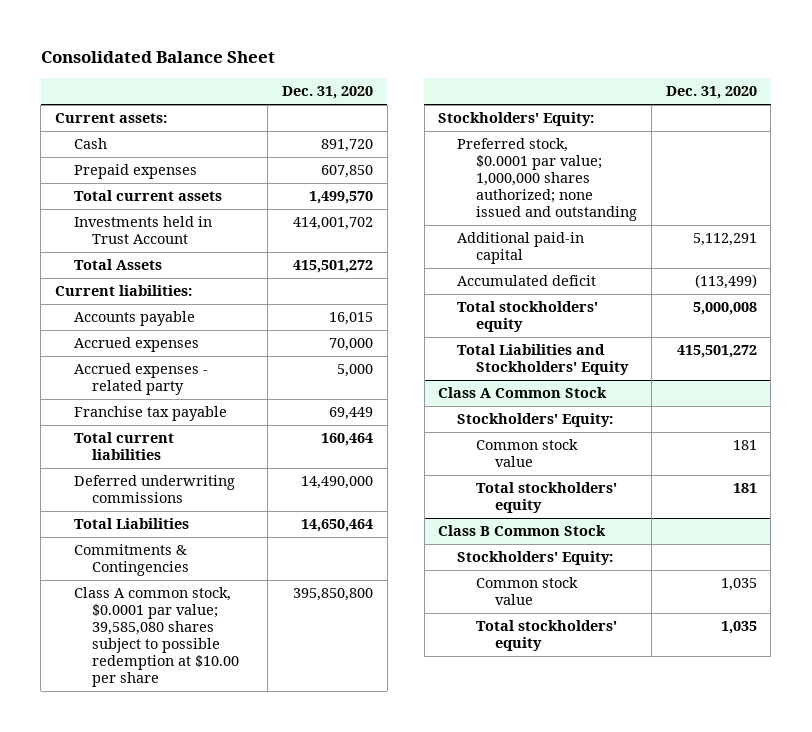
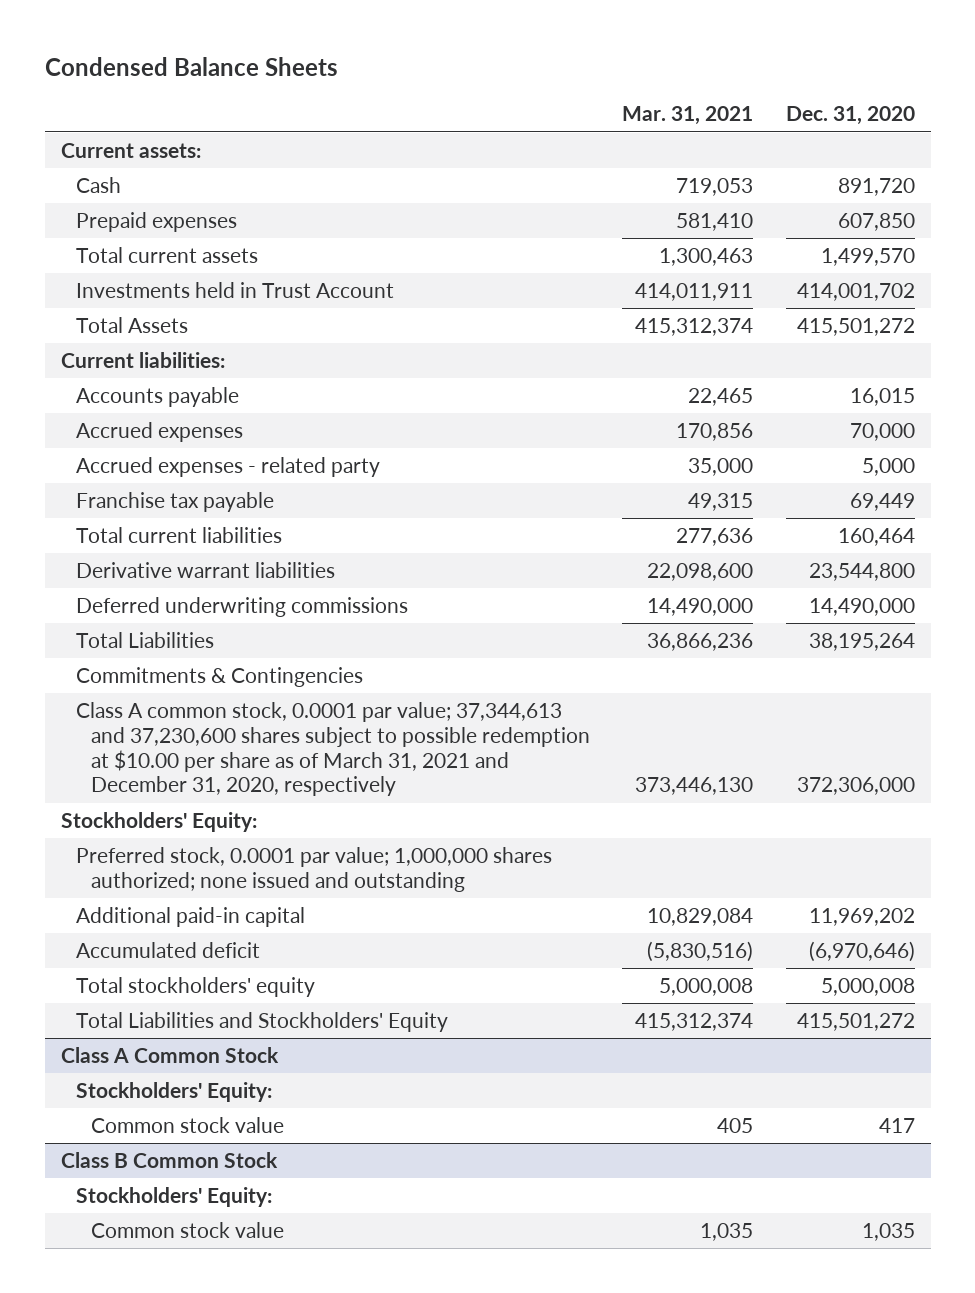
- Consolidated Balance Sheet
+ Condensed Balance Sheets
- | Dec. 31, 2020
+ | Mar. 31, 2021 | Dec. 31, 2020
+ Derivative warrant liabilities | 22,098,600 | 23,544,800
- Total Liabilities | 14,650,464
+ Total Liabilities | 36,866,236 | 38,195,264
- Class A common stock, $0.0001 par value; 39,585,080 shares subject to possible redemption at $10.00 per share | 395,850,800
+ Class A common stock, 0.0001 par value; 37,344,613 and 37,230,600 shares subject to possible redemption at $10.00 per share as of March 31, 2021 and December 31, 2020, respectively | 373,446,130 | 372,306,000
- Preferred stock, $0.0001 par value; 1,000,000 shares authorized; none issued and outstanding
- Additional paid-in capital | 5,112,291
- Accumulated deficit | (113,499)
+ Preferred stock, 0.0001 par value; 1,000,000 shares authorized; none issued and outstanding
+ Additional paid-in capital | 10,829,084 | 11,969,202
+ Accumulated deficit | (5,830,516) | (6,970,646)
@ Class A Common Stock
- Common stock value | 181
- Total stockholders' equity | 181
+ Common stock value | 405 | 417
@ Class B Common Stock
- Total stockholders' equity | 1,035

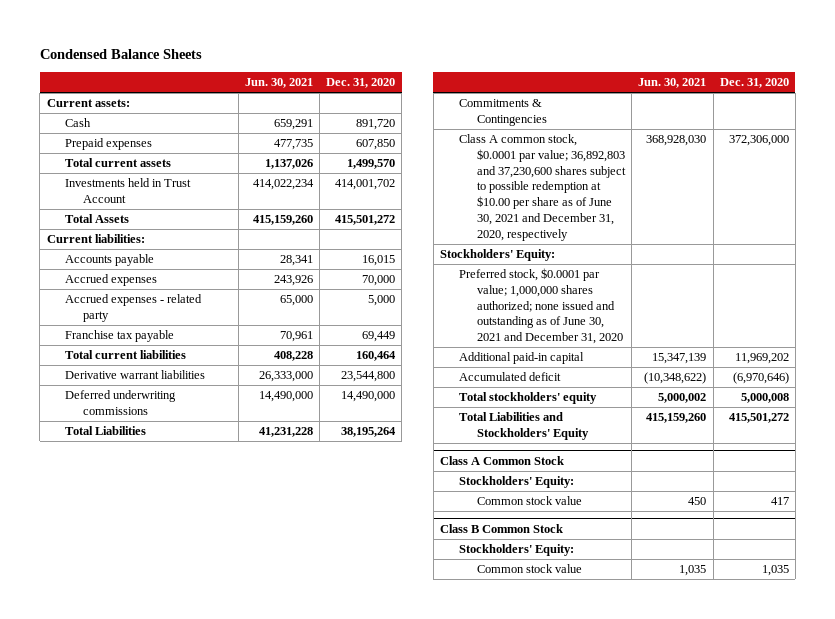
- | Mar. 31, 2021 | Dec. 31, 2020
+ | Jun. 30, 2021 | Dec. 31, 2020
- Class A common stock, 0.0001 par value; 37,344,613 and 37,230,600 shares subject to possible redemption at $10.00 per share as of March 31, 2021 and December 31, 2020, respectively | 373,446,130 | 372,306,000
+ Class A common stock, $0.0001 par value; 36,892,803 and 37,230,600 shares subject to possible redemption at $10.00 per share as of June 30, 2021 and December 31, 2020, respectively | 368,928,030 | 372,306,000
- Preferred stock, 0.0001 par value; 1,000,000 shares authorized; none issued and outstanding
+ Preferred stock, $0.0001 par value; 1,000,000 shares authorized; none issued and outstanding as of June 30, 2021 and December 31, 2020

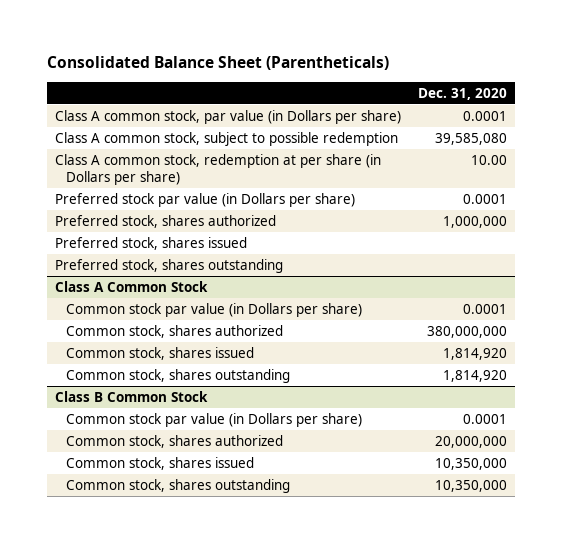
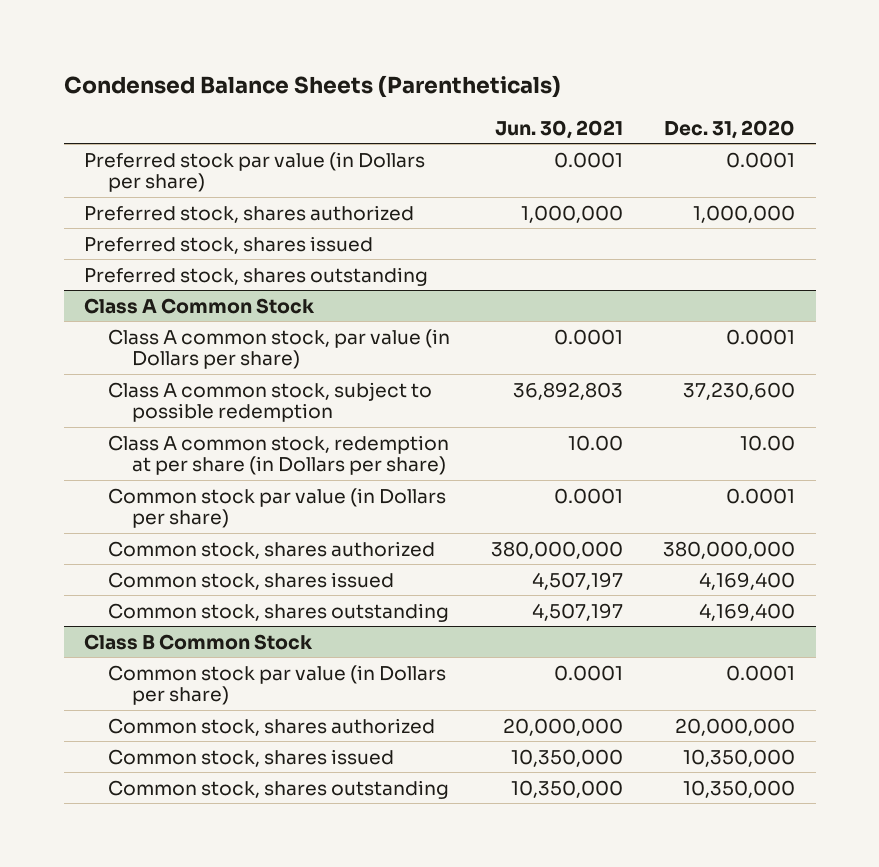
- Consolidated Balance Sheet (Parentheticals)
+ Condensed Balance Sheets (Parentheticals)
- | Dec. 31, 2020
+ | Jun. 30, 2021 | Dec. 31, 2020
- Class A common stock, par value (in Dollars per share) | 0.0001
- Class A common stock, subject to possible redemption | 39,585,080
- Class A common stock, redemption at per share (in Dollars per share) | 10.00
@ Class A Common Stock
+ Class A common stock, par value (in Dollars per share) | 0.0001 | 0.0001
+ Class A common stock, subject to possible redemption | 36,892,803 | 37,230,600
+ Class A common stock, redemption at per share (in Dollars per share) | 10.00 | 10.00
- Common stock, shares issued | 1,814,920
- Common stock, shares outstanding | 1,814,920
+ Common stock, shares issued | 4,507,197 | 4,169,400
+ Common stock, shares outstanding | 4,507,197 | 4,169,400

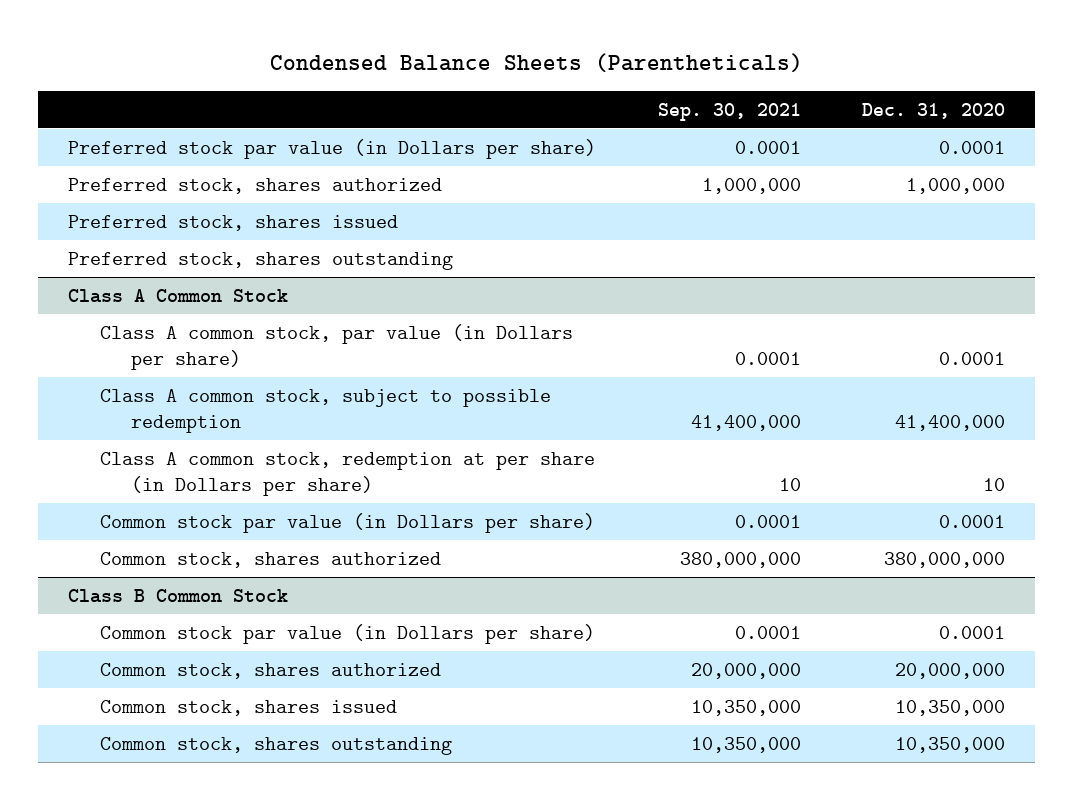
- | Jun. 30, 2021 | Dec. 31, 2020
+ | Sep. 30, 2021 | Dec. 31, 2020
@ Class A Common Stock
- Class A common stock, subject to possible redemption | 36,892,803 | 37,230,600
- Class A common stock, redemption at per share (in Dollars per share) | 10.00 | 10.00
+ Class A common stock, subject to possible redemption | 41,400,000 | 41,400,000
+ Class A common stock, redemption at per share (in Dollars per share) | 10 | 10
- Common stock, shares issued | 4,507,197 | 4,169,400
- Common stock, shares outstanding | 4,507,197 | 4,169,400

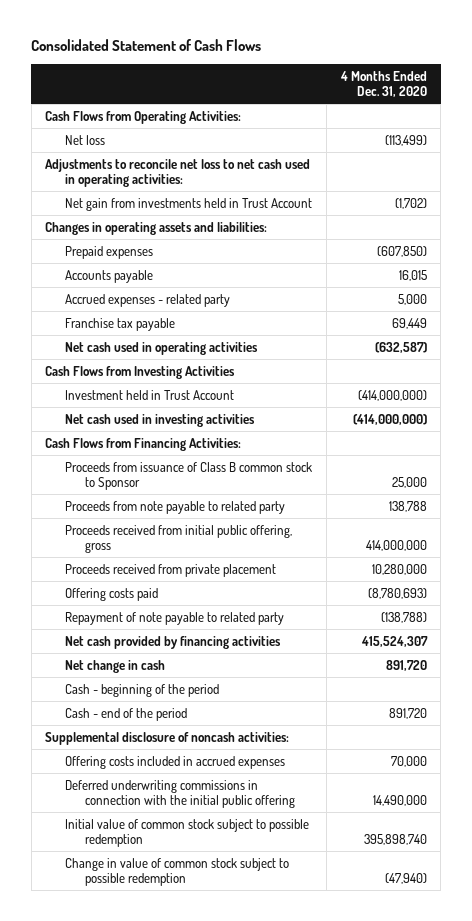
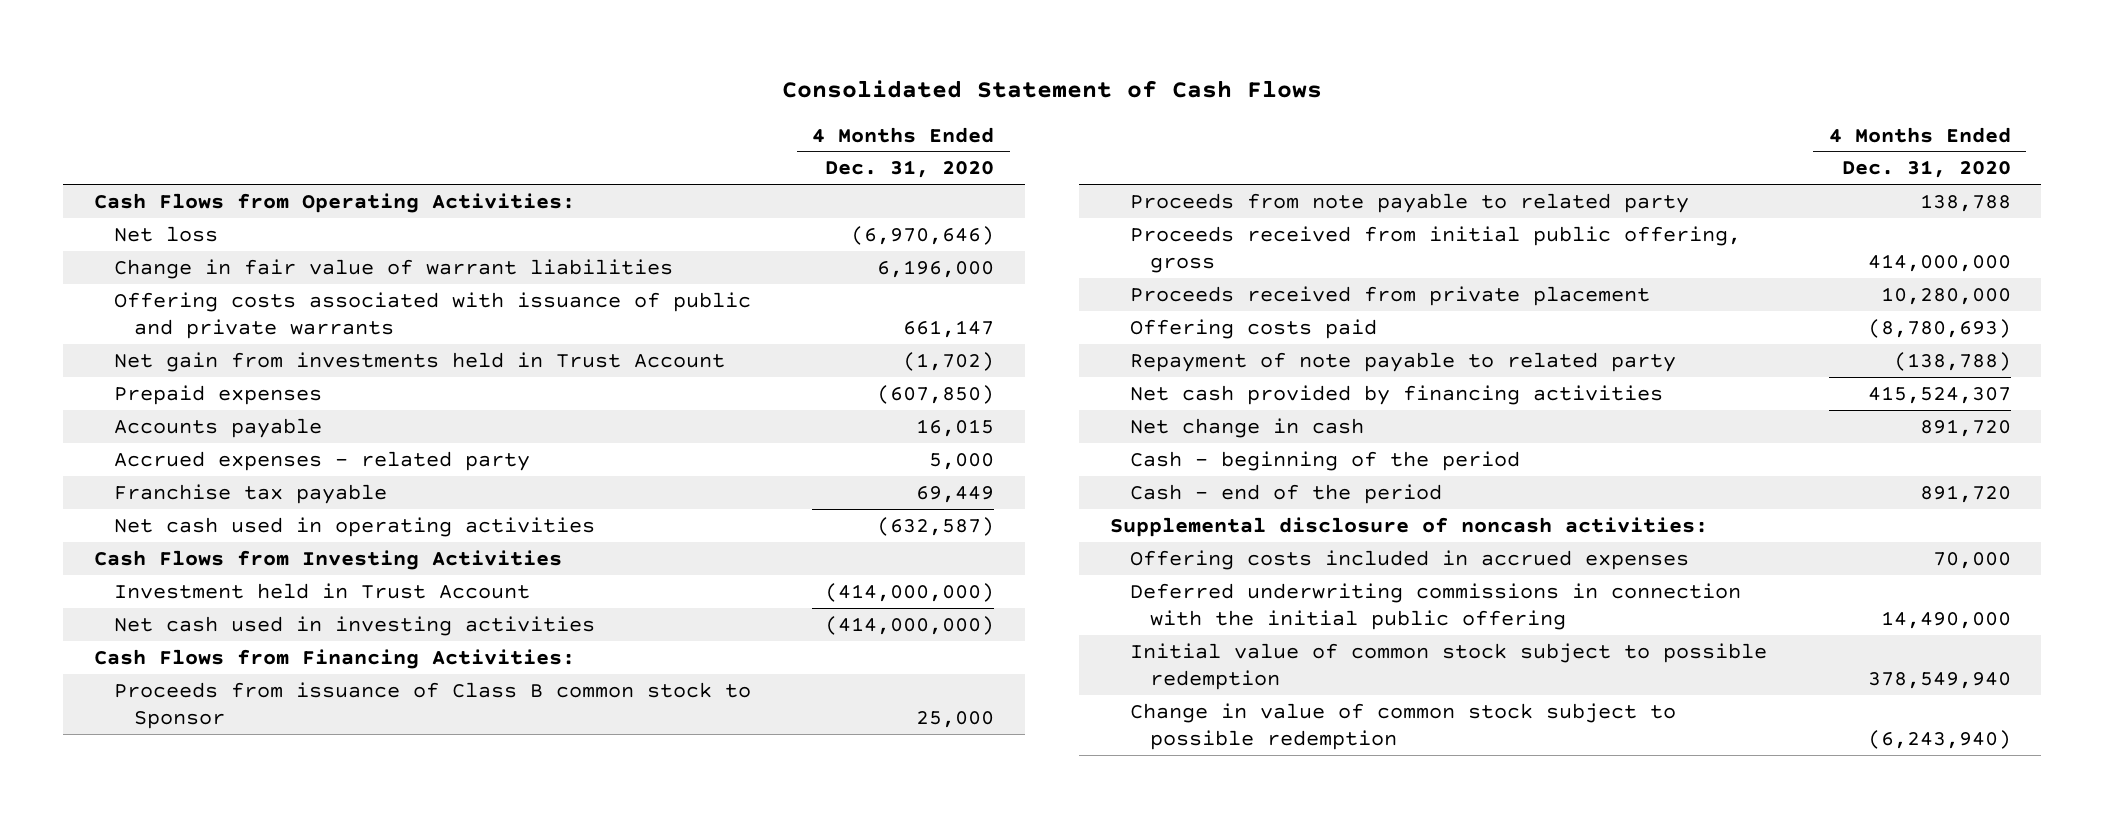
- Net loss | (113,499)
- Adjustments to reconcile net loss to net cash used in operating activities:
+ Net loss | (6,970,646)
+ Change in fair value of warrant liabilities | 6,196,000
+ Offering costs associated with issuance of public and private warrants | 661,147
- Changes in operating assets and liabilities:
- Initial value of common stock subject to possible redemption | 395,898,740
- Change in value of common stock subject to possible redemption | (47,940)
+ Initial value of common stock subject to possible redemption | 378,549,940
+ Change in value of common stock subject to possible redemption | (6,243,940)

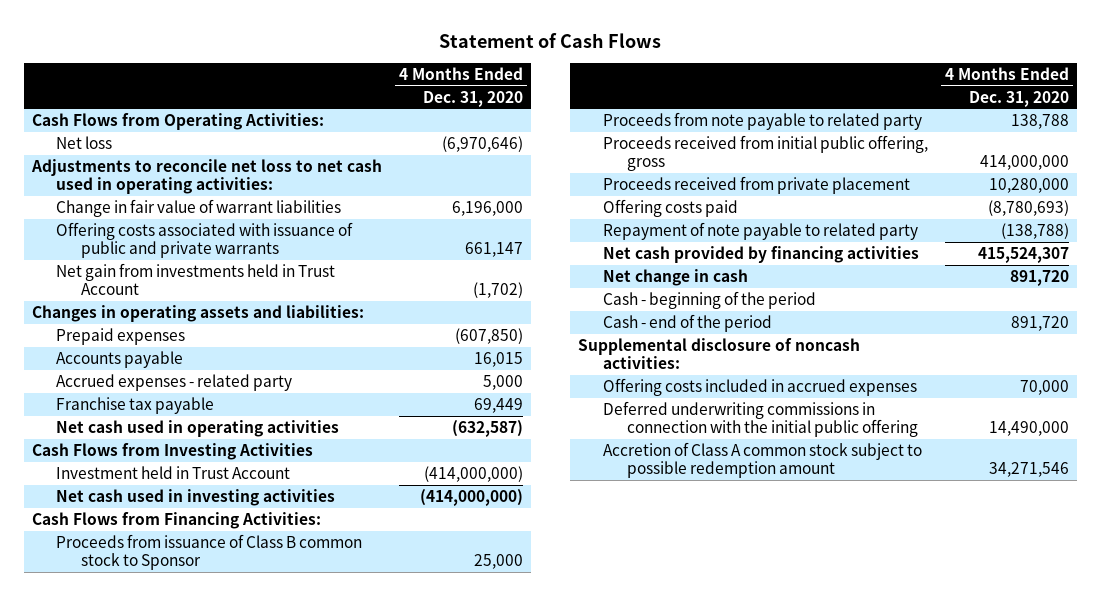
- Consolidated Statement of Cash Flows
+ Statement of Cash Flows
+ Adjustments to reconcile net loss to net cash used in operating activities:
+ Changes in operating assets and liabilities:
- Initial value of common stock subject to possible redemption | 378,549,940
- Change in value of common stock subject to possible redemption | (6,243,940)
+ Accretion of Class A common stock subject to possible redemption amount | 34,271,546

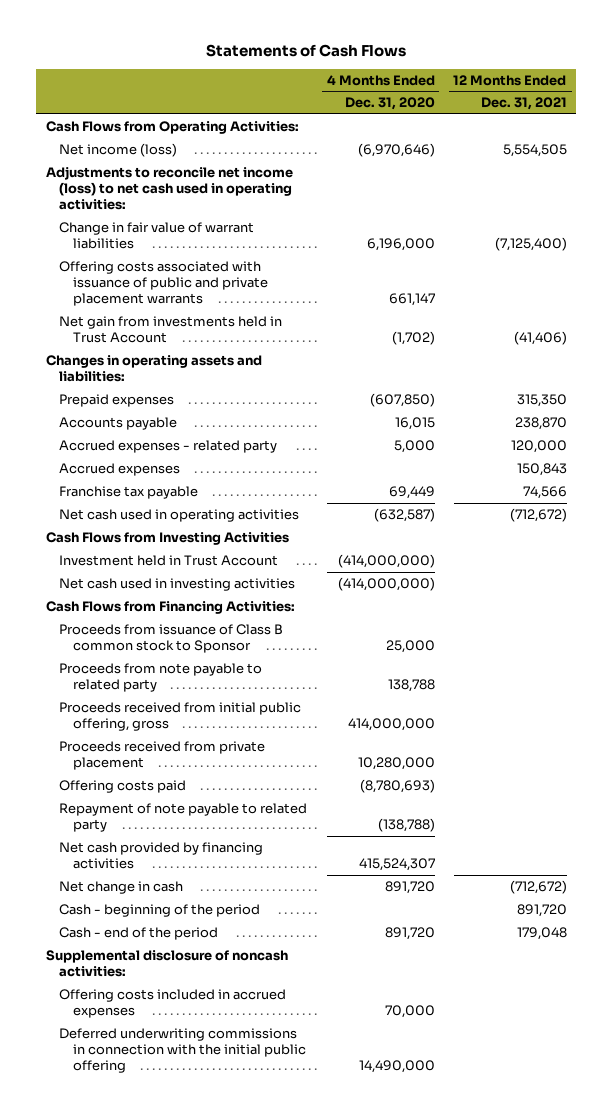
- Statement of Cash Flows
+ Statements of Cash Flows
- | 4 Months Ended Dec. 31, 2020
+ | 4 Months Ended Dec. 31, 2020 | 12 Months Ended Dec. 31, 2021
- Net loss | (6,970,646)
- Adjustments to reconcile net loss to net cash used in operating activities:
+ Net income (loss) | (6,970,646) | 5,554,505
+ Adjustments to reconcile net income (loss) to net cash used in operating activities:
- Offering costs associated with issuance of public and private warrants | 661,147
+ Offering costs associated with issuance of public and private placement warrants | 661,147 |
+ Accrued expenses | | 150,843
- Accretion of Class A common stock subject to possible redemption amount | 34,271,546

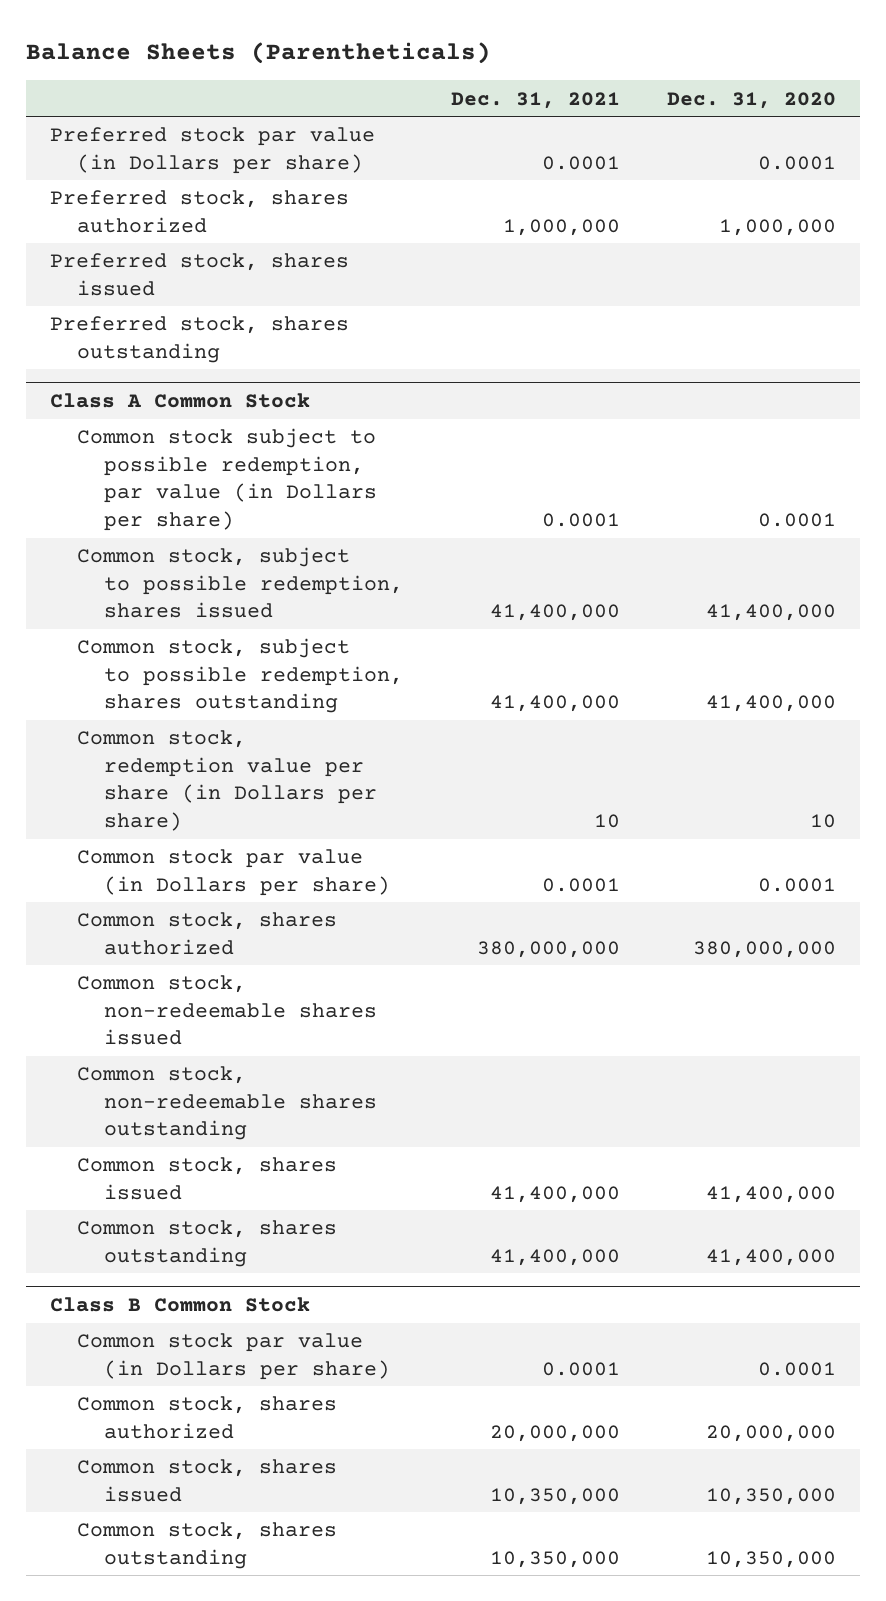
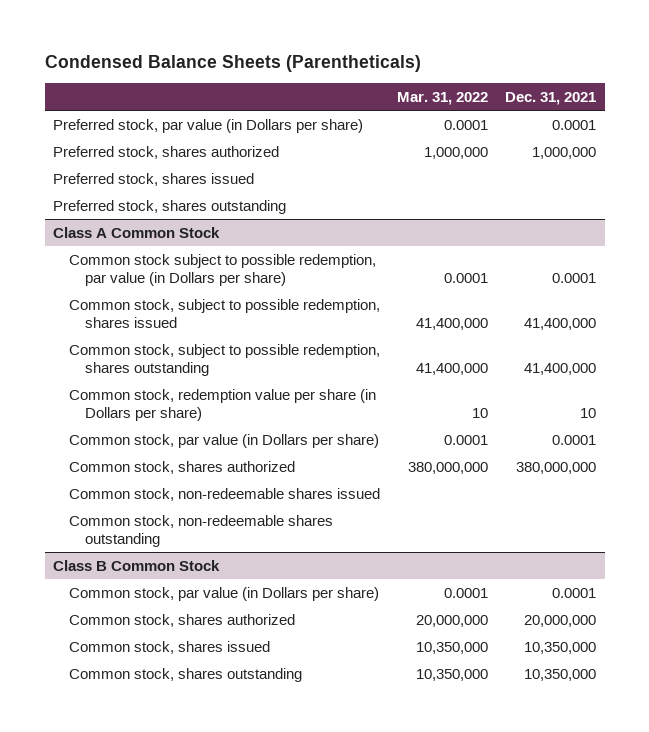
- Balance Sheets (Parentheticals)
+ Condensed Balance Sheets (Parentheticals)
- | Dec. 31, 2021 | Dec. 31, 2020
+ | Mar. 31, 2022 | Dec. 31, 2021
- Preferred stock par value (in Dollars per share) | 0.0001 | 0.0001
+ Preferred stock, par value (in Dollars per share) | 0.0001 | 0.0001
@ Class A Common Stock
- Common stock par value (in Dollars per share) | 0.0001 | 0.0001
+ Common stock, par value (in Dollars per share) | 0.0001 | 0.0001
- Common stock, shares issued | 41,400,000 | 41,400,000
- Common stock, shares outstanding | 41,400,000 | 41,400,000
@ Class B Common Stock
- Common stock par value (in Dollars per share) | 0.0001 | 0.0001
+ Common stock, par value (in Dollars per share) | 0.0001 | 0.0001

